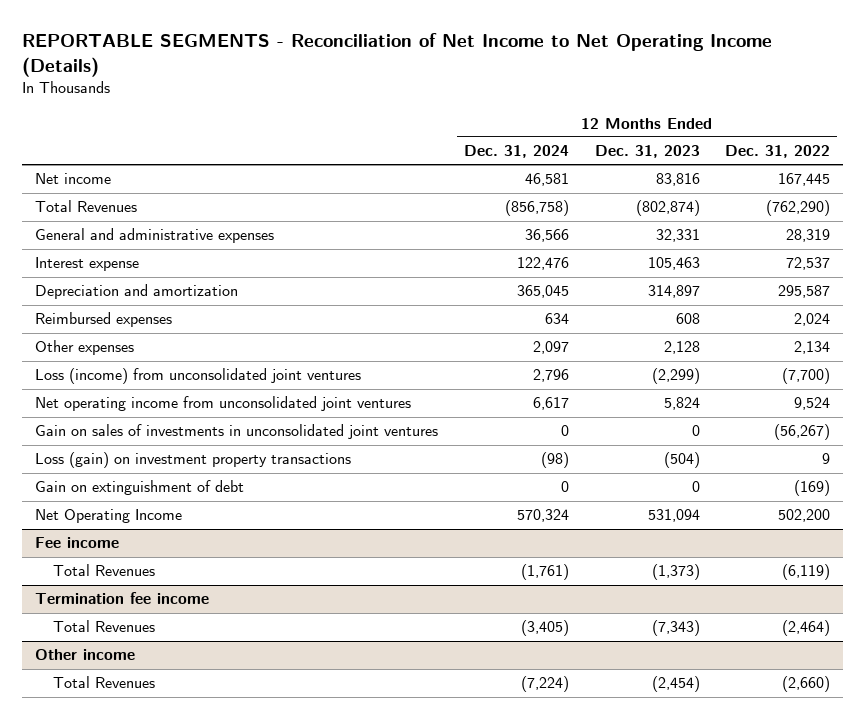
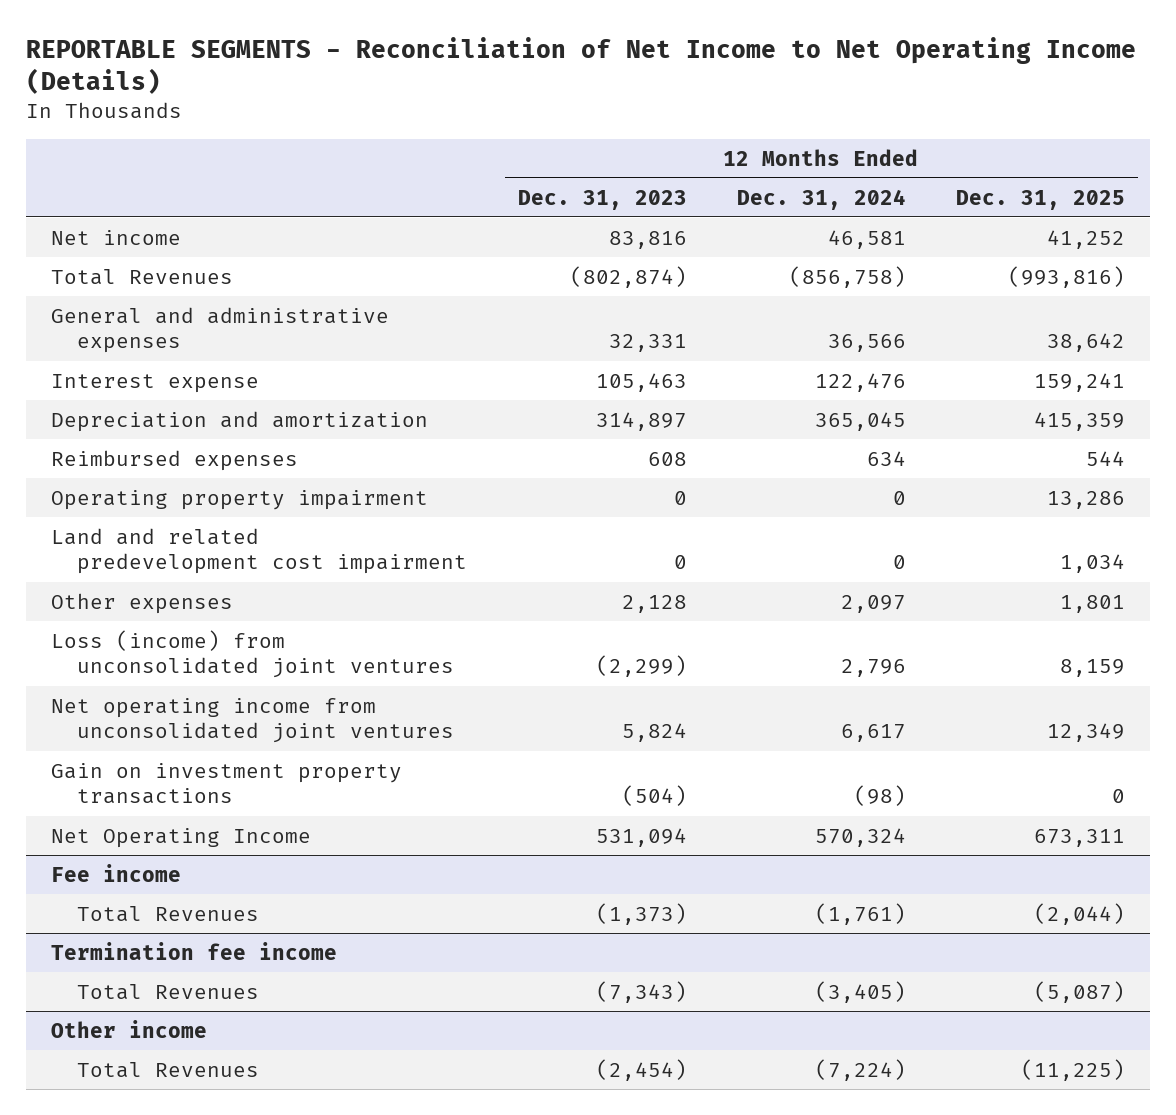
- | 12 Months Ended Dec. 31, 2024 | 12 Months Ended Dec. 31, 2023 | 12 Months Ended Dec. 31, 2022
+ | 12 Months Ended Dec. 31, 2023 | 12 Months Ended Dec. 31, 2024 | 12 Months Ended Dec. 31, 2025
+ Operating property impairment | 0 | 0 | 13,286
+ Land and related predevelopment cost impairment | 0 | 0 | 1,034
- Gain on sales of investments in unconsolidated joint ventures | 0 | 0 | (56,267)
- Loss (gain) on investment property transactions | (98) | (504) | 9
- Gain on extinguishment of debt | 0 | 0 | (169)
+ Gain on investment property transactions | (504) | (98) | 0

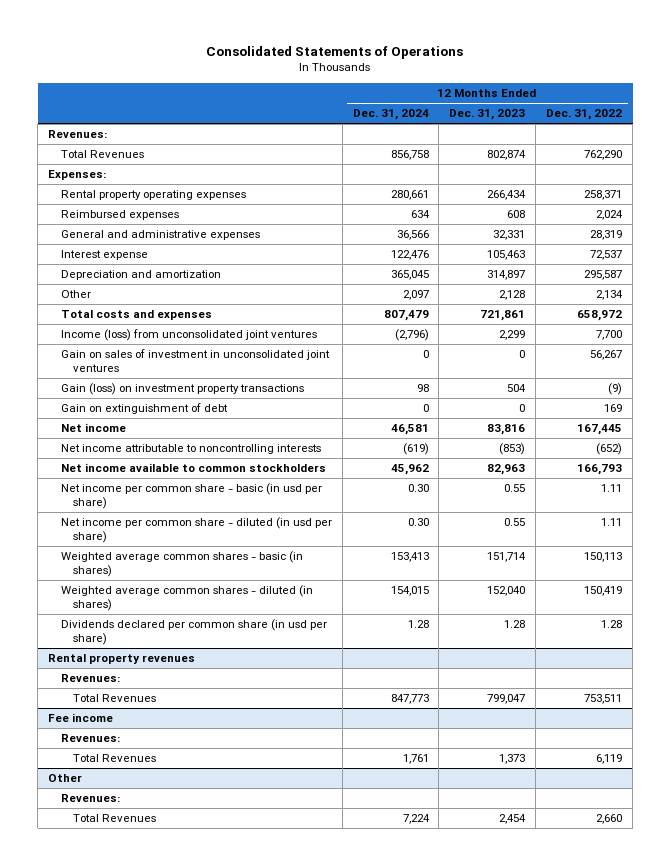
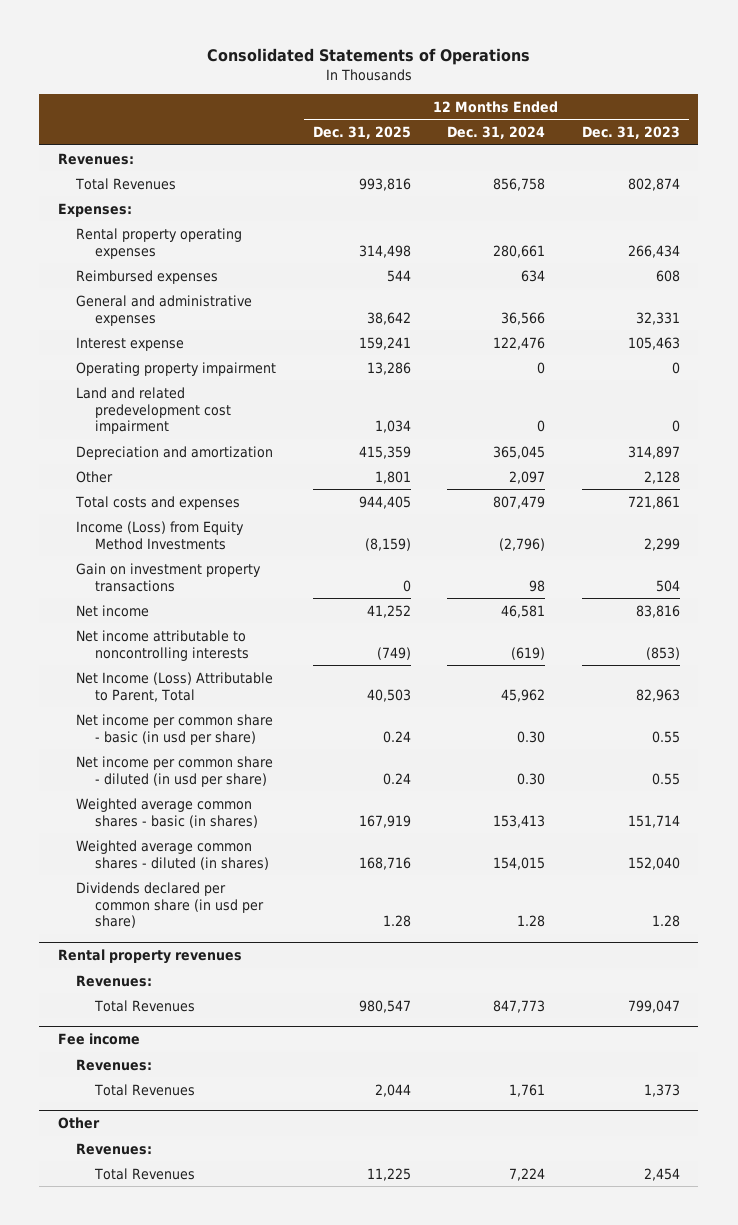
- | 12 Months Ended Dec. 31, 2024 | 12 Months Ended Dec. 31, 2023 | 12 Months Ended Dec. 31, 2022
+ | 12 Months Ended Dec. 31, 2025 | 12 Months Ended Dec. 31, 2024 | 12 Months Ended Dec. 31, 2023
+ Operating property impairment | 13,286 | 0 | 0
+ Land and related predevelopment cost impairment | 1,034 | 0 | 0
- Income (loss) from unconsolidated joint ventures | (2,796) | 2,299 | 7,700
- Gain on sales of investment in unconsolidated joint ventures | 0 | 0 | 56,267
- Gain (loss) on investment property transactions | 98 | 504 | (9)
- Gain on extinguishment of debt | 0 | 0 | 169
+ Income (Loss) from Equity Method Investments | (8,159) | (2,796) | 2,299
+ Gain on investment property transactions | 0 | 98 | 504
- Net income available to common stockholders | 45,962 | 82,963 | 166,793
+ Net Income (Loss) Attributable to Parent, Total | 40,503 | 45,962 | 82,963

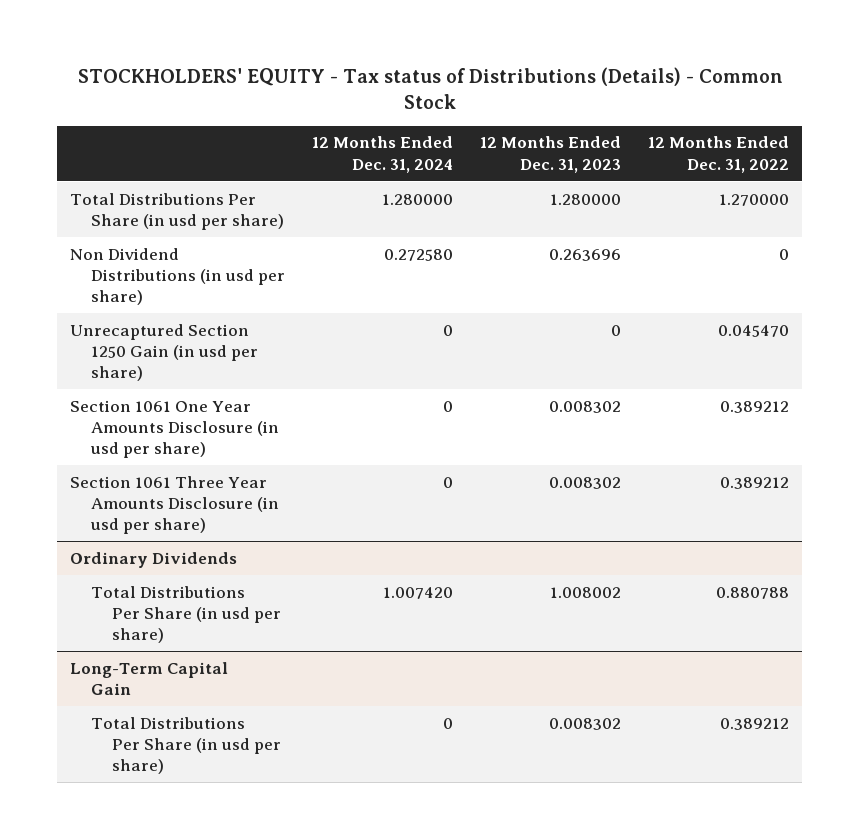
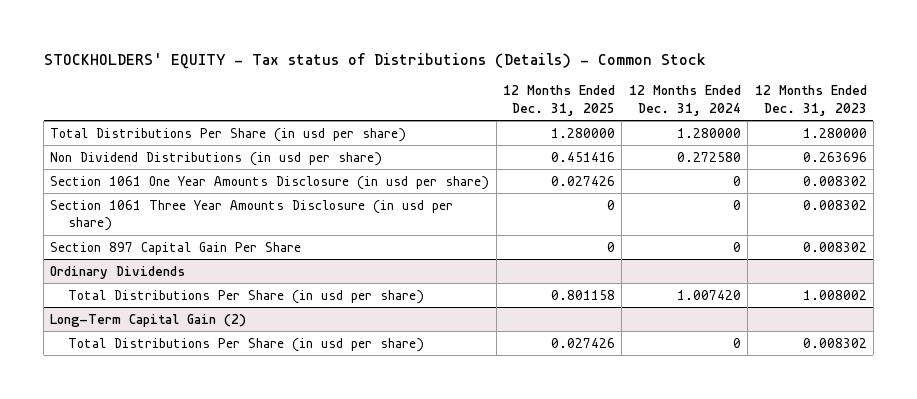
- | 12 Months Ended Dec. 31, 2024 | 12 Months Ended Dec. 31, 2023 | 12 Months Ended Dec. 31, 2022
+ | 12 Months Ended Dec. 31, 2025 | 12 Months Ended Dec. 31, 2024 | 12 Months Ended Dec. 31, 2023
- Unrecaptured Section 1250 Gain (in usd per share) | 0 | 0 | 0.045470
+ Section 897 Capital Gain Per Share | 0 | 0 | 0.008302
- Long-Term Capital Gain
+ Long-Term Capital Gain (2)

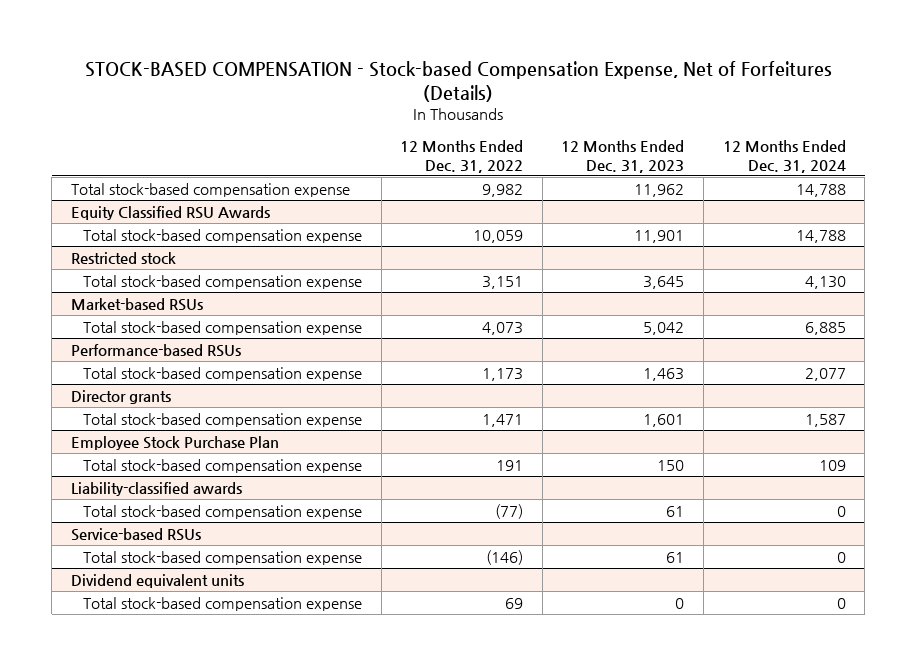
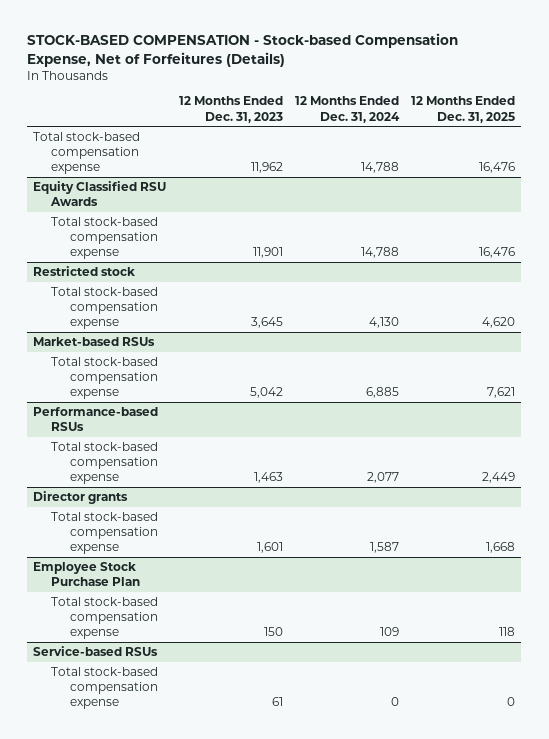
- | 12 Months Ended Dec. 31, 2022 | 12 Months Ended Dec. 31, 2023 | 12 Months Ended Dec. 31, 2024
+ | 12 Months Ended Dec. 31, 2023 | 12 Months Ended Dec. 31, 2024 | 12 Months Ended Dec. 31, 2025
- Liability-classified awards
- Total stock-based compensation expense | (77) | 61 | 0
- Dividend equivalent units
- Total stock-based compensation expense | 69 | 0 | 0

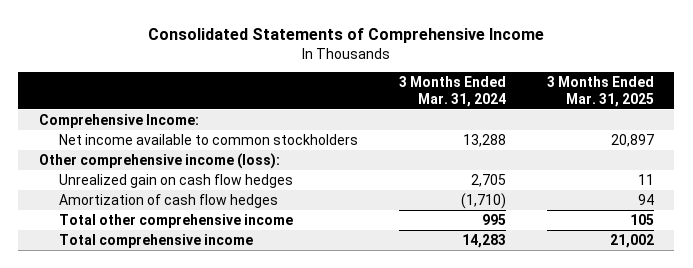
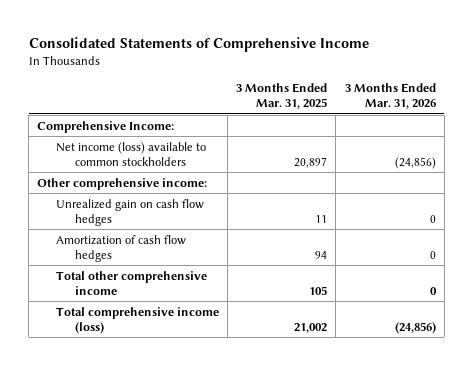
- | 3 Months Ended Mar. 31, 2024 | 3 Months Ended Mar. 31, 2025
+ | 3 Months Ended Mar. 31, 2025 | 3 Months Ended Mar. 31, 2026
- Net income available to common stockholders | 13,288 | 20,897
- Other comprehensive income (loss):
+ Net income (loss) available to common stockholders | 20,897 | (24,856)
+ Other comprehensive income:
- Total comprehensive income | 14,283 | 21,002
+ Total comprehensive income (loss) | 21,002 | (24,856)

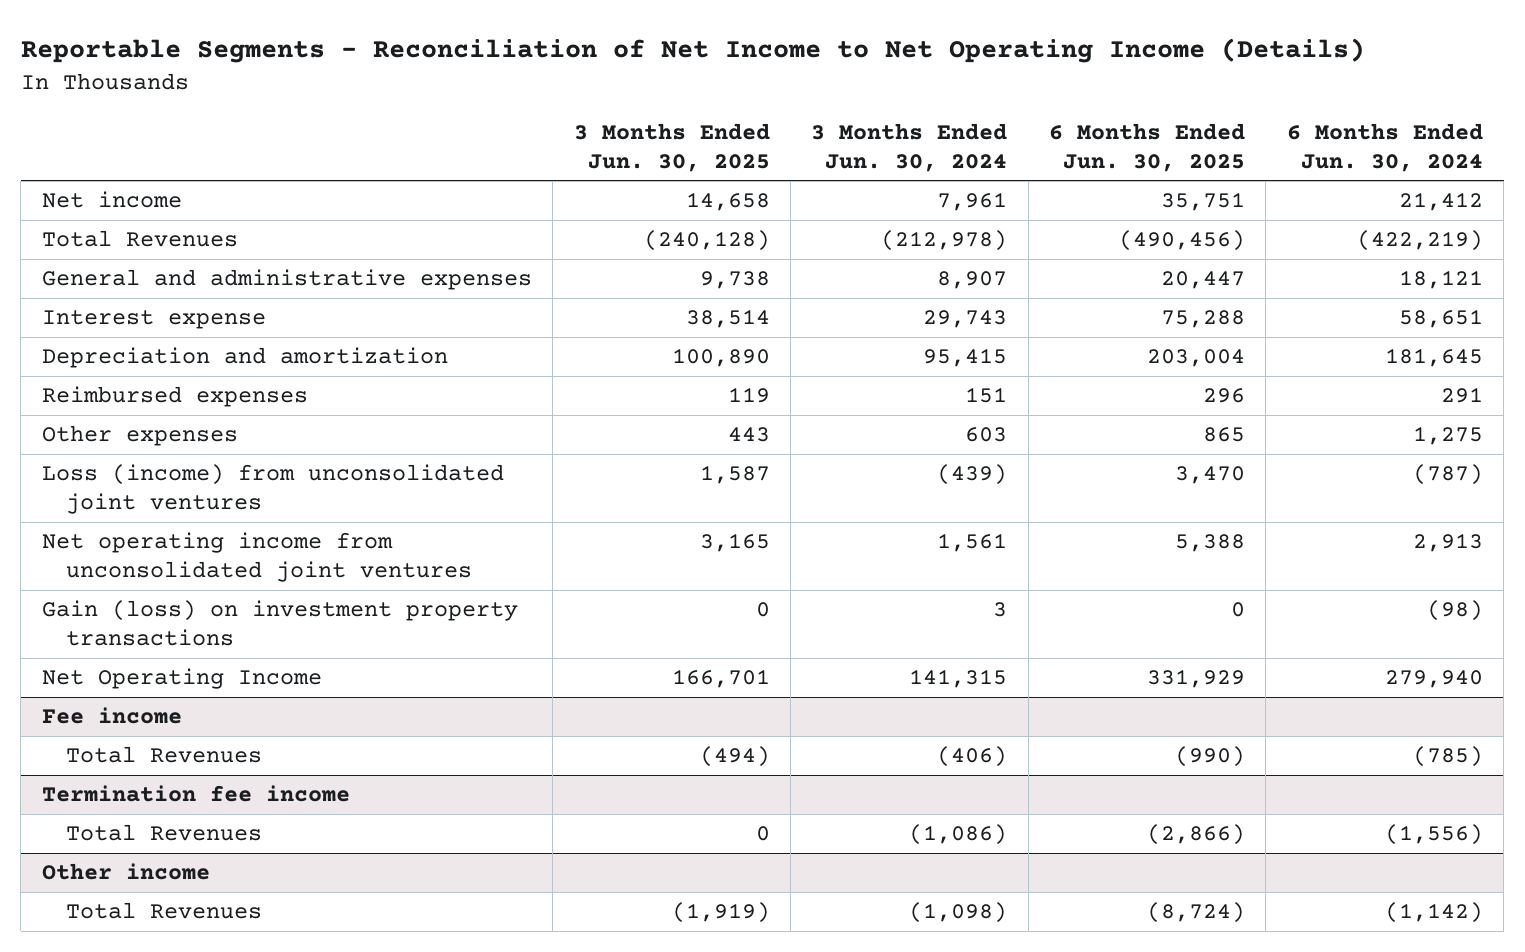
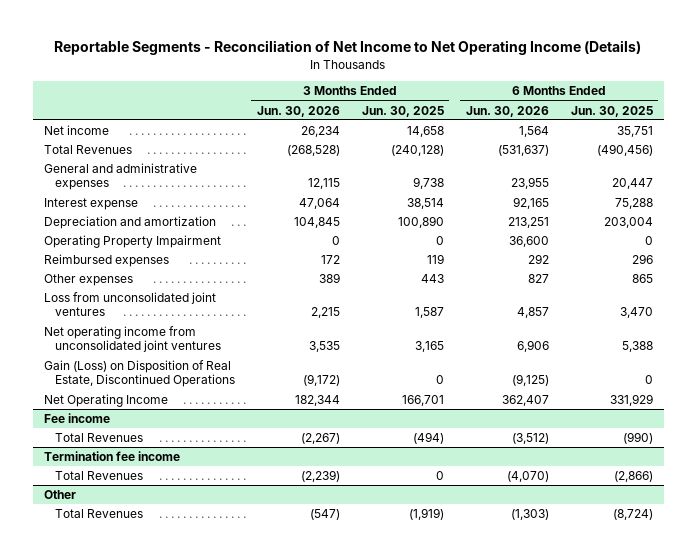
- | 3 Months Ended Jun. 30, 2025 | 3 Months Ended Jun. 30, 2024 | 6 Months Ended Jun. 30, 2025 | 6 Months Ended Jun. 30, 2024
+ | 3 Months Ended Jun. 30, 2026 | 3 Months Ended Jun. 30, 2025 | 6 Months Ended Jun. 30, 2026 | 6 Months Ended Jun. 30, 2025
+ Operating Property Impairment | 0 | 0 | 36,600 | 0
- Loss (income) from unconsolidated joint ventures | 1,587 | (439) | 3,470 | (787)
+ Loss from unconsolidated joint ventures | 2,215 | 1,587 | 4,857 | 3,470
- Gain (loss) on investment property transactions | 0 | 3 | 0 | (98)
+ Gain (Loss) on Disposition of Real Estate, Discontinued Operations | (9,172) | 0 | (9,125) | 0
- Other income
+ Other

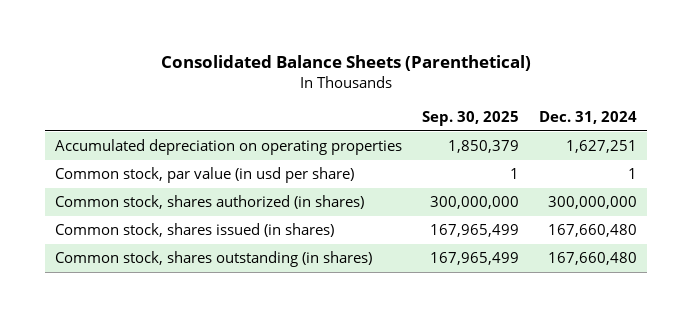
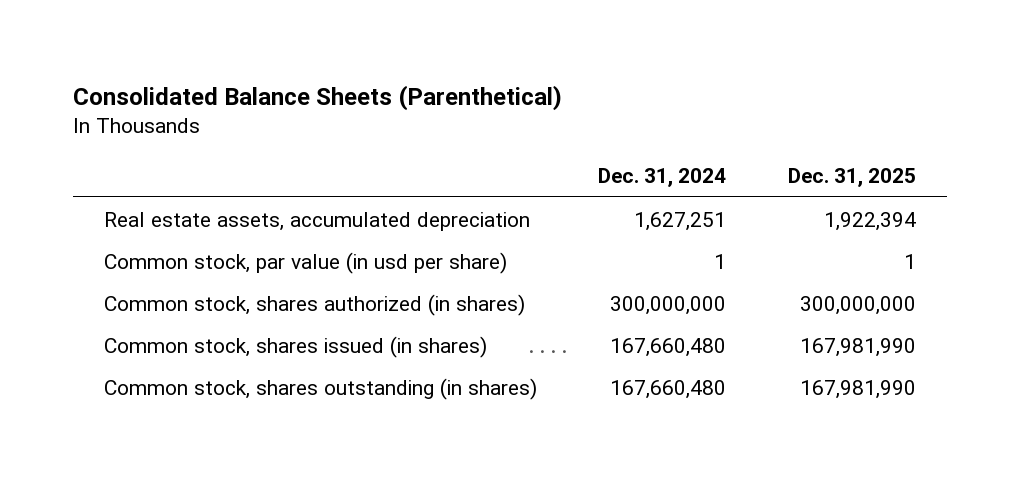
- | Sep. 30, 2025 | Dec. 31, 2024
+ | Dec. 31, 2024 | Dec. 31, 2025
- Accumulated depreciation on operating properties | 1,850,379 | 1,627,251
+ Real estate assets, accumulated depreciation | 1,627,251 | 1,922,394

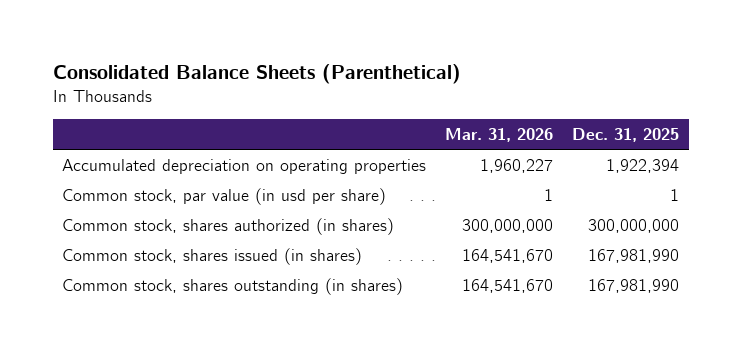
- | Dec. 31, 2024 | Dec. 31, 2025
+ | Mar. 31, 2026 | Dec. 31, 2025
- Real estate assets, accumulated depreciation | 1,627,251 | 1,922,394
+ Accumulated depreciation on operating properties | 1,960,227 | 1,922,394

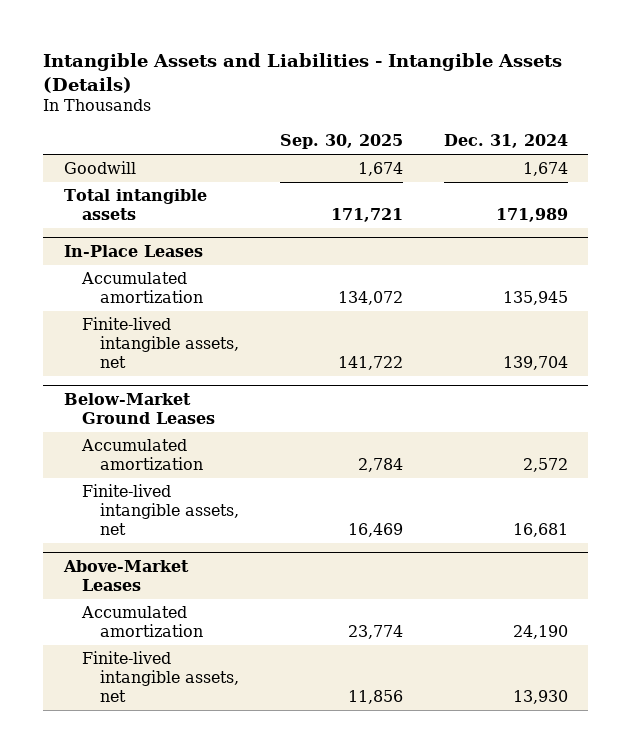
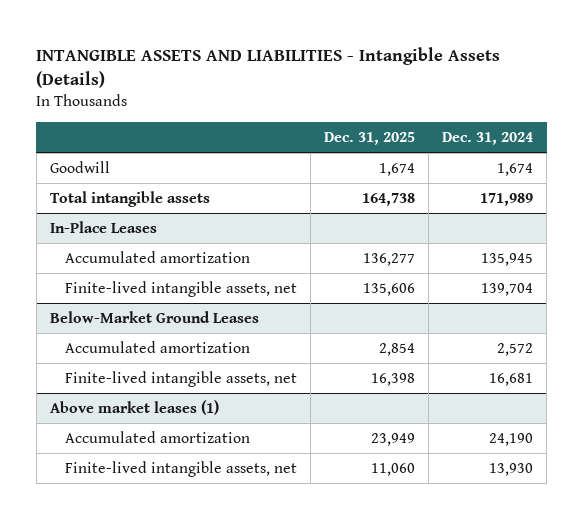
- Intangible Assets and Liabilities - Intangible Assets (Details)
+ INTANGIBLE ASSETS AND LIABILITIES - Intangible Assets (Details)
- | Sep. 30, 2025 | Dec. 31, 2024
+ | Dec. 31, 2025 | Dec. 31, 2024
- Above-Market Leases
+ Above market leases (1)

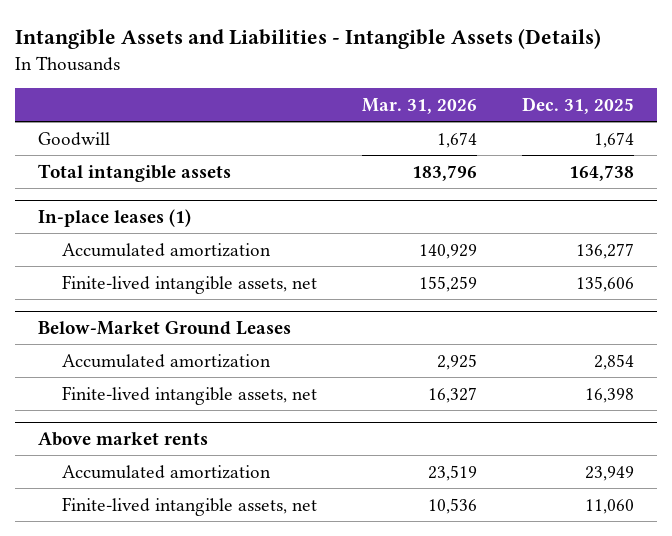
- INTANGIBLE ASSETS AND LIABILITIES - Intangible Assets (Details)
+ Intangible Assets and Liabilities - Intangible Assets (Details)
- | Dec. 31, 2025 | Dec. 31, 2024
+ | Mar. 31, 2026 | Dec. 31, 2025
- In-Place Leases
+ In-place leases (1)
- Above market leases (1)
+ Above market rents

